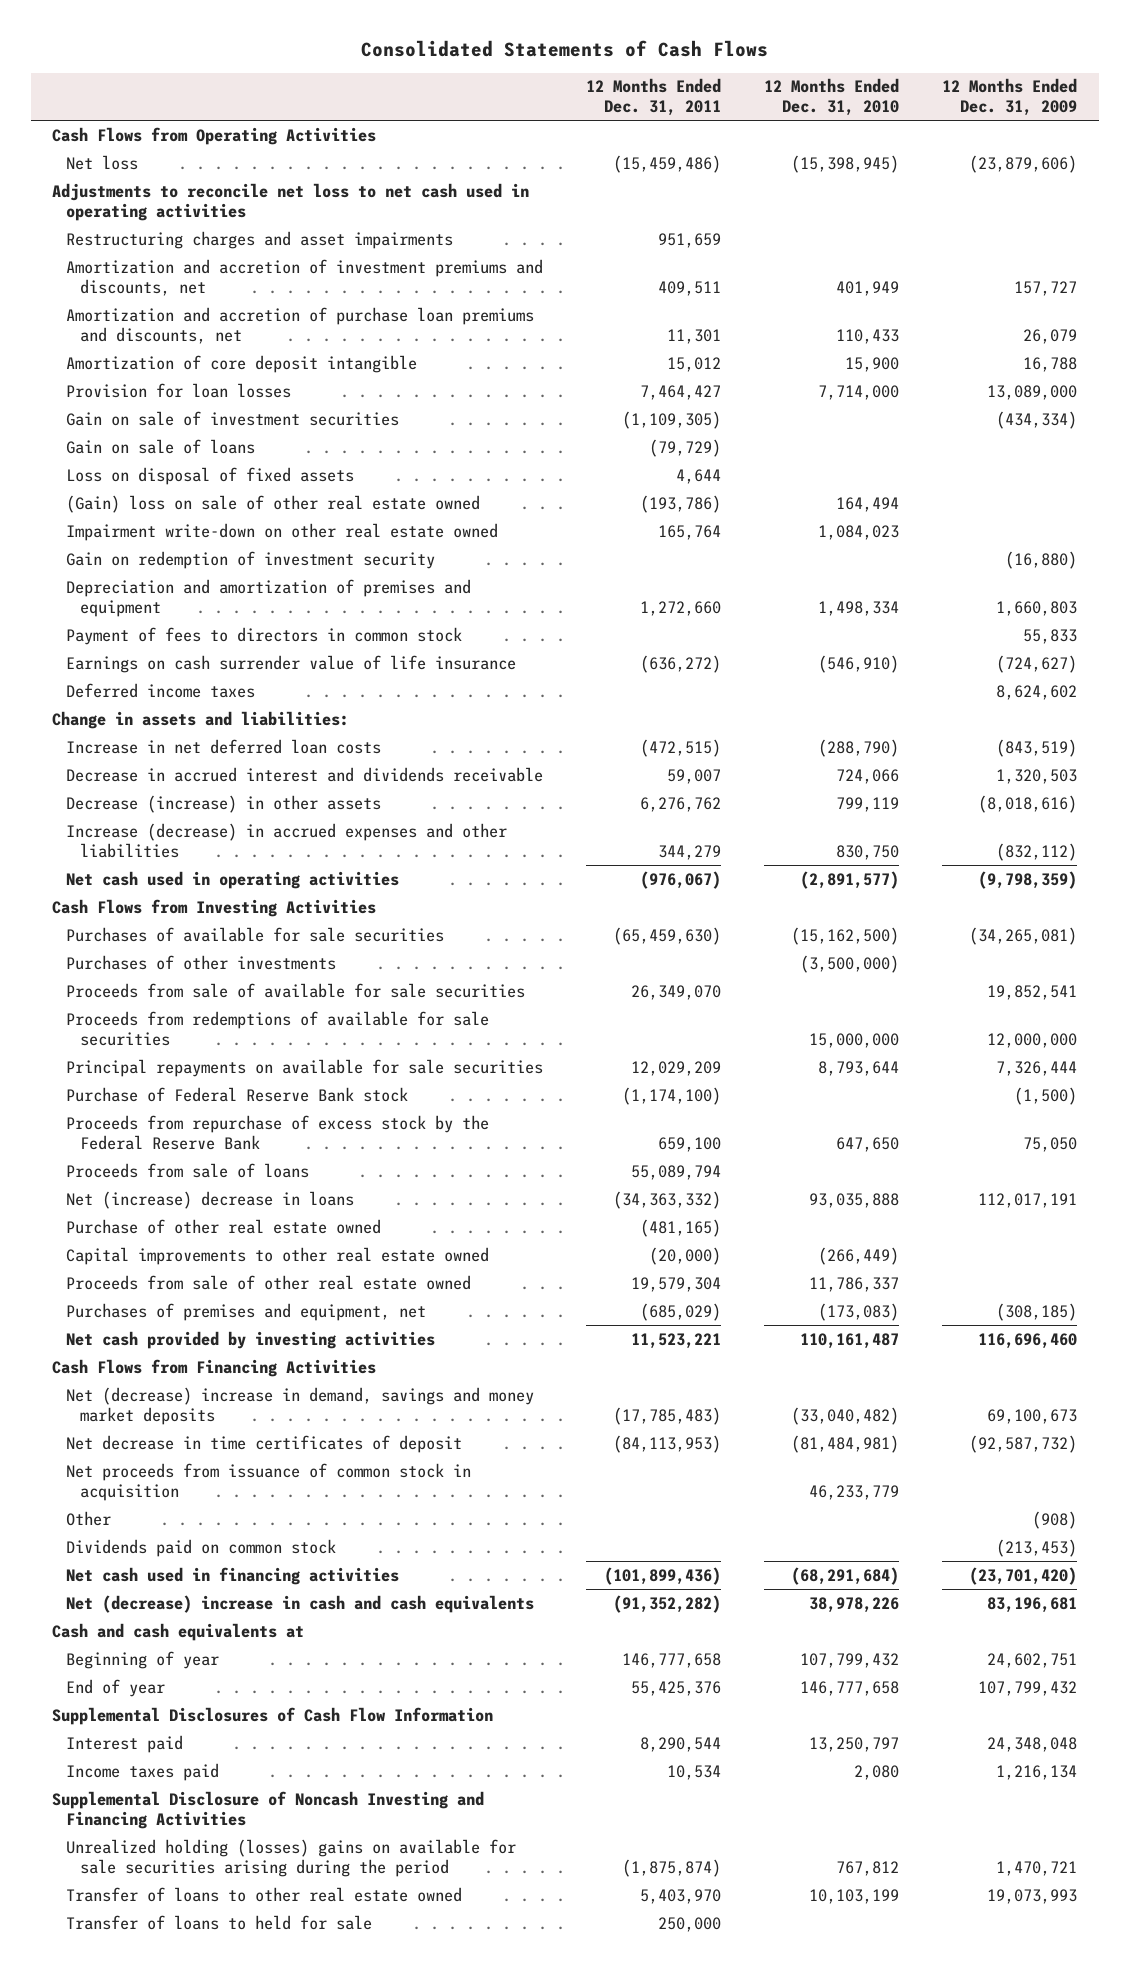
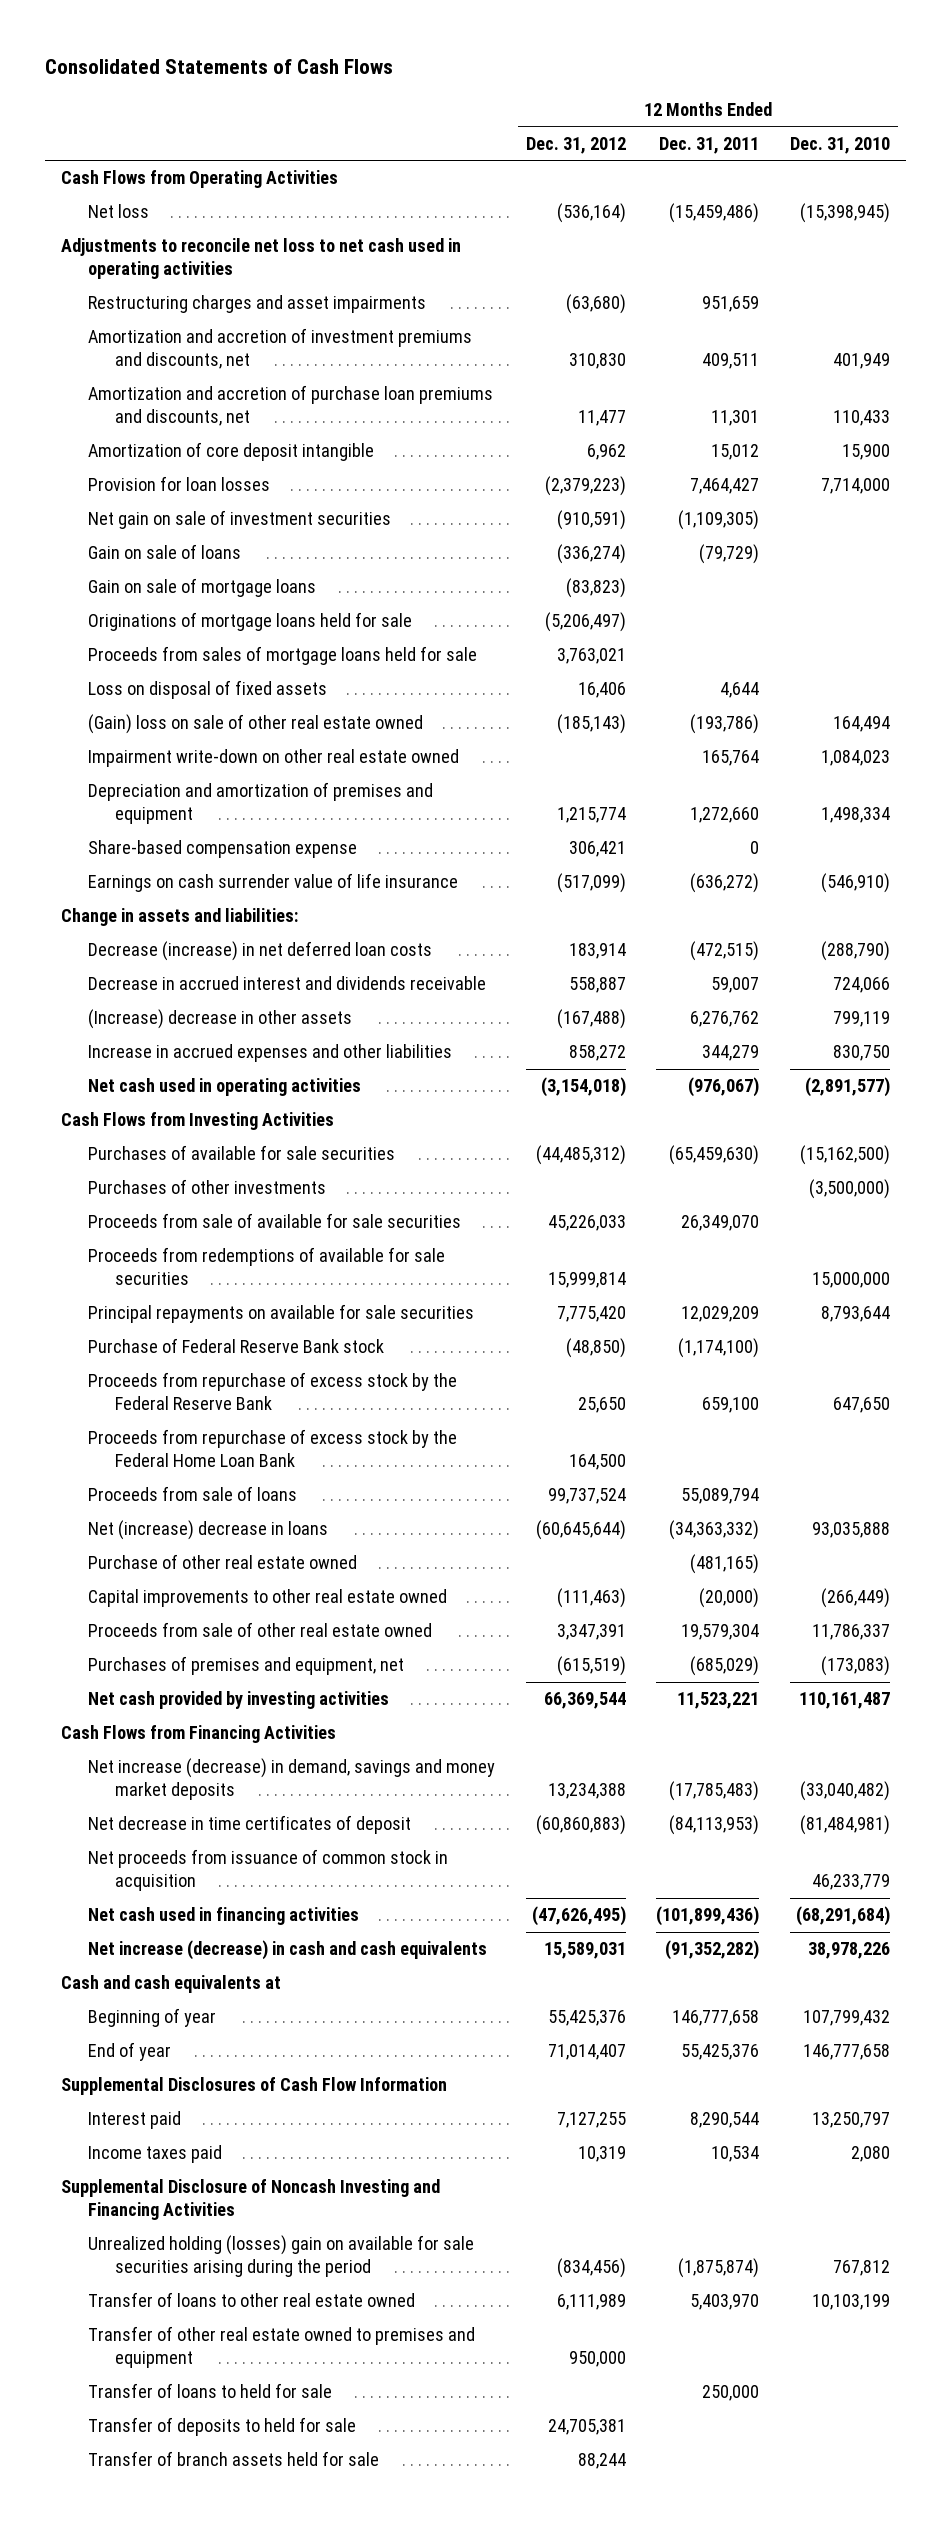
- | 12 Months Ended Dec. 31, 2011 | 12 Months Ended Dec. 31, 2010 | 12 Months Ended Dec. 31, 2009
+ | 12 Months Ended Dec. 31, 2012 | 12 Months Ended Dec. 31, 2011 | 12 Months Ended Dec. 31, 2010
- Gain on sale of investment securities | (1,109,305) | | (434,334)
+ Net gain on sale of investment securities | (910,591) | (1,109,305) |
+ Gain on sale of mortgage loans | (83,823) | |
+ Originations of mortgage loans held for sale | (5,206,497) | |
+ Proceeds from sales of mortgage loans held for sale | 3,763,021 | |
- Gain on redemption of investment security | | | (16,880)
- Payment of fees to directors in common stock | | | 55,833
+ Share-based compensation expense | 306,421 | 0 |
- Deferred income taxes | | | 8,624,602
- Increase in net deferred loan costs | (472,515) | (288,790) | (843,519)
+ Decrease (increase) in net deferred loan costs | 183,914 | (472,515) | (288,790)
- Decrease (increase) in other assets | 6,276,762 | 799,119 | (8,018,616)
- Increase (decrease) in accrued expenses and other liabilities | 344,279 | 830,750 | (832,112)
+ (Increase) decrease in other assets | (167,488) | 6,276,762 | 799,119
+ Increase in accrued expenses and other liabilities | 858,272 | 344,279 | 830,750
+ Proceeds from repurchase of excess stock by the Federal Home Loan Bank | 164,500 | |
- Net (decrease) increase in demand, savings and money market deposits | (17,785,483) | (33,040,482) | 69,100,673
+ Net increase (decrease) in demand, savings and money market deposits | 13,234,388 | (17,785,483) | (33,040,482)
- Other | | | (908)
- Dividends paid on common stock | | | (213,453)
- Net (decrease) increase in cash and cash equivalents | (91,352,282) | 38,978,226 | 83,196,681
+ Net increase (decrease) in cash and cash equivalents | 15,589,031 | (91,352,282) | 38,978,226
- Unrealized holding (losses) gains on available for sale securities arising during the period | (1,875,874) | 767,812 | 1,470,721
+ Unrealized holding (losses) gain on available for sale securities arising during the period | (834,456) | (1,875,874) | 767,812
+ Transfer of other real estate owned to premises and equipment | 950,000 | |
+ Transfer of deposits to held for sale | 24,705,381 | |
+ Transfer of branch assets held for sale | 88,244 | |

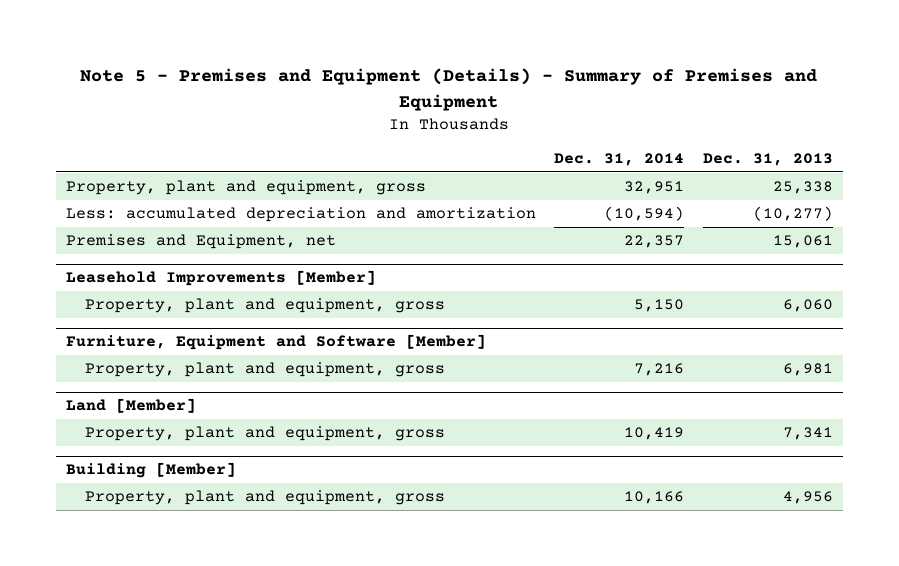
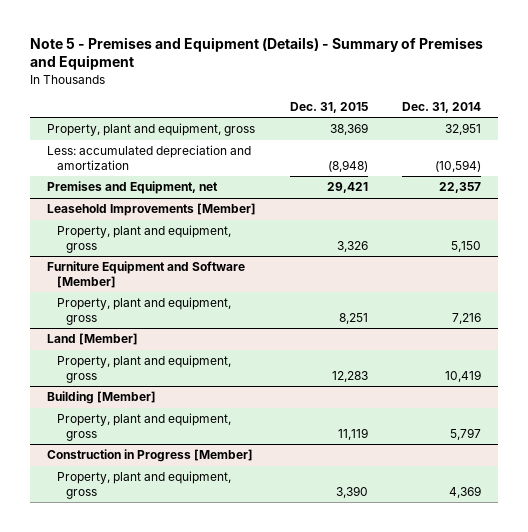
- | Dec. 31, 2014 | Dec. 31, 2013
+ | Dec. 31, 2015 | Dec. 31, 2014
- Furniture, Equipment and Software [Member]
+ Furniture Equipment and Software [Member]
@ Building [Member]
- Property, plant and equipment, gross | 10,166 | 4,956
+ Property, plant and equipment, gross | 11,119 | 5,797
+ Construction in Progress [Member]
+ Property, plant and equipment, gross | 3,390 | 4,369

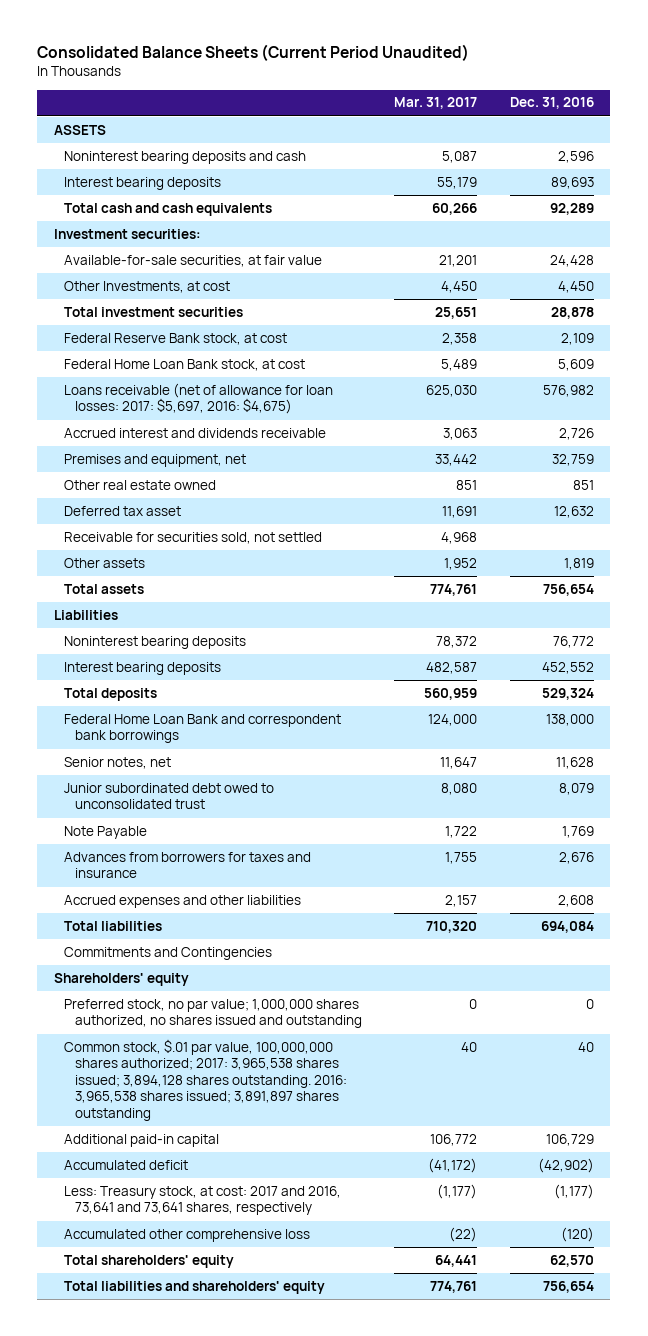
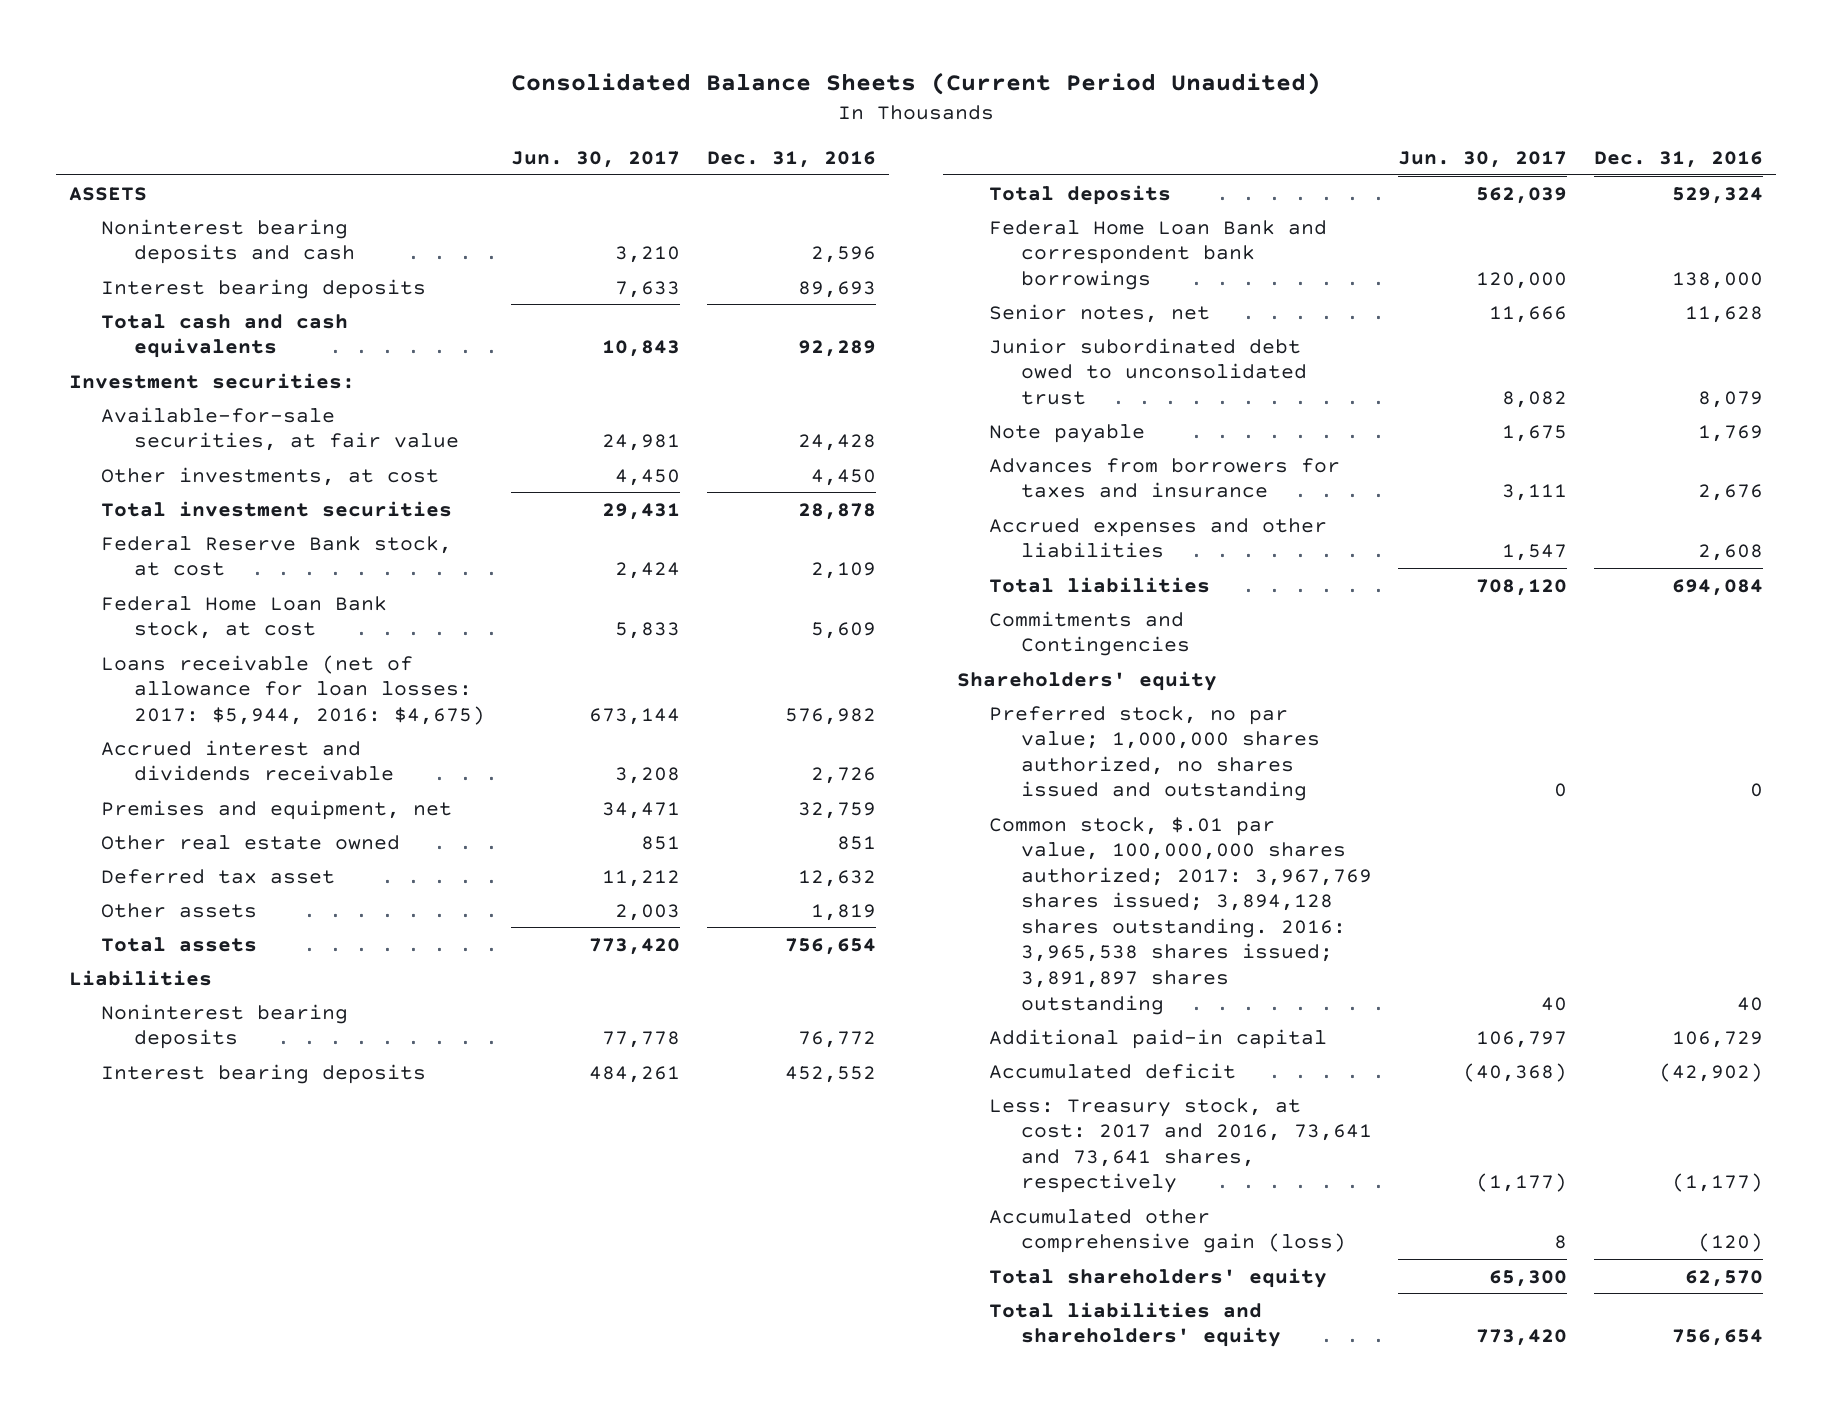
- | Mar. 31, 2017 | Dec. 31, 2016
+ | Jun. 30, 2017 | Dec. 31, 2016
- Other Investments, at cost | 4,450 | 4,450
+ Other investments, at cost | 4,450 | 4,450
- Loans receivable (net of allowance for loan losses: 2017: $5,697, 2016: $4,675) | 625,030 | 576,982
+ Loans receivable (net of allowance for loan losses: 2017: $5,944, 2016: $4,675) | 673,144 | 576,982
- Receivable for securities sold, not settled | 4,968 |
- Note Payable | 1,722 | 1,769
+ Note payable | 1,675 | 1,769
- Common stock, $.01 par value, 100,000,000 shares authorized; 2017: 3,965,538 shares issued; 3,894,128 shares outstanding. 2016: 3,965,538 shares issued; 3,891,897 shares outstanding | 40 | 40
+ Common stock, $.01 par value, 100,000,000 shares authorized; 2017: 3,967,769 shares issued; 3,894,128 shares outstanding. 2016: 3,965,538 shares issued; 3,891,897 shares outstanding | 40 | 40
- Accumulated other comprehensive loss | (22) | (120)
+ Accumulated other comprehensive gain (loss) | 8 | (120)

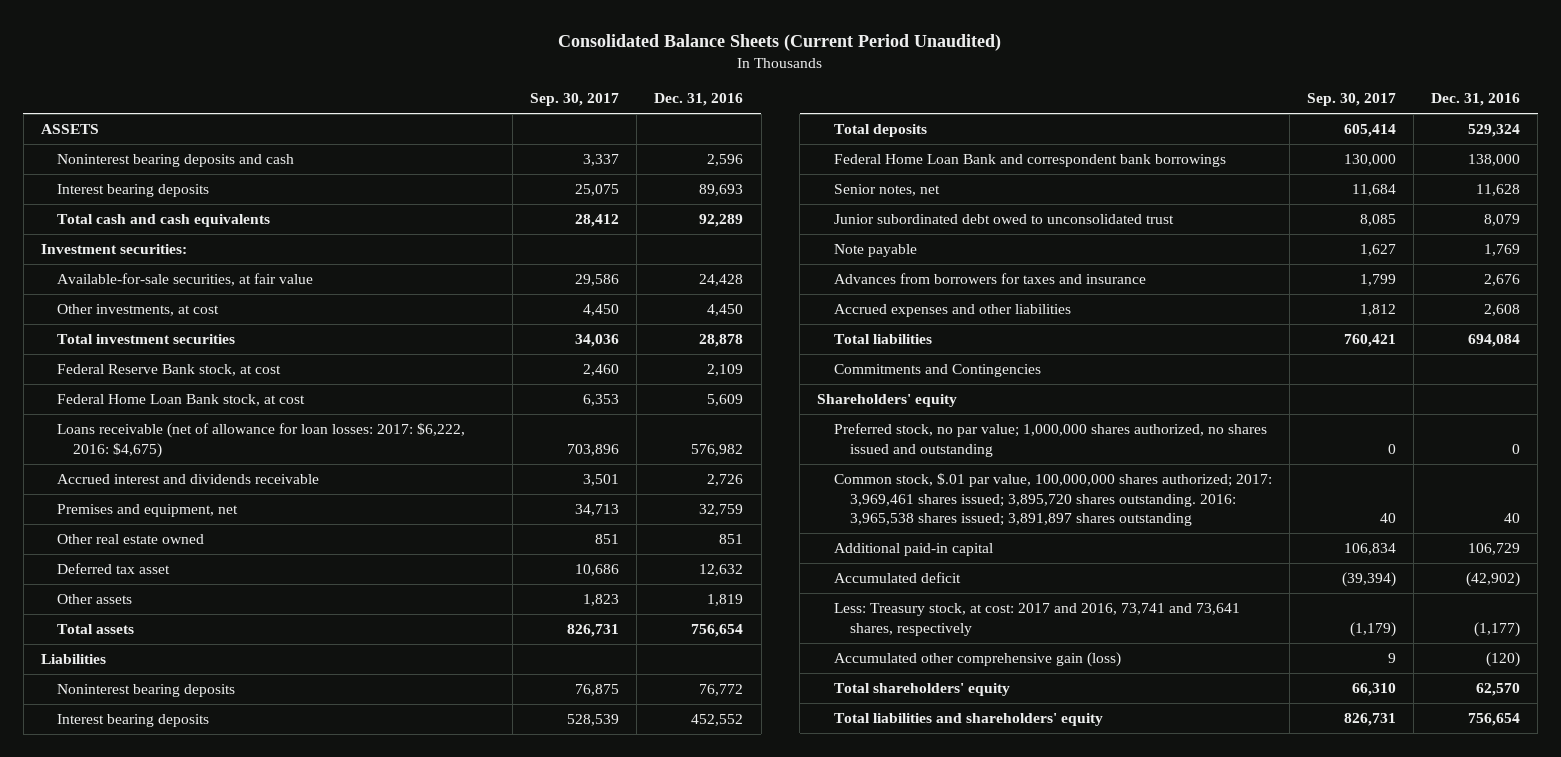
- | Jun. 30, 2017 | Dec. 31, 2016
+ | Sep. 30, 2017 | Dec. 31, 2016
- Loans receivable (net of allowance for loan losses: 2017: $5,944, 2016: $4,675) | 673,144 | 576,982
+ Loans receivable (net of allowance for loan losses: 2017: $6,222, 2016: $4,675) | 703,896 | 576,982
- Common stock, $.01 par value, 100,000,000 shares authorized; 2017: 3,967,769 shares issued; 3,894,128 shares outstanding. 2016: 3,965,538 shares issued; 3,891,897 shares outstanding | 40 | 40
+ Common stock, $.01 par value, 100,000,000 shares authorized; 2017: 3,969,461 shares issued; 3,895,720 shares outstanding. 2016: 3,965,538 shares issued; 3,891,897 shares outstanding | 40 | 40
- Less: Treasury stock, at cost: 2017 and 2016, 73,641 and 73,641 shares, respectively | (1,177) | (1,177)
+ Less: Treasury stock, at cost: 2017 and 2016, 73,741 and 73,641 shares, respectively | (1,179) | (1,177)

